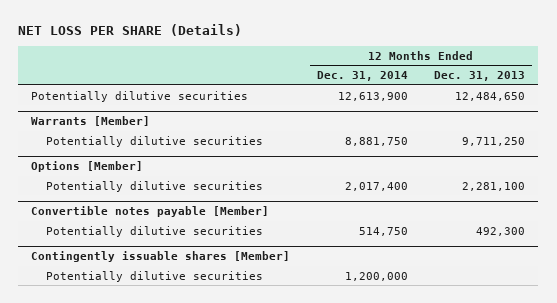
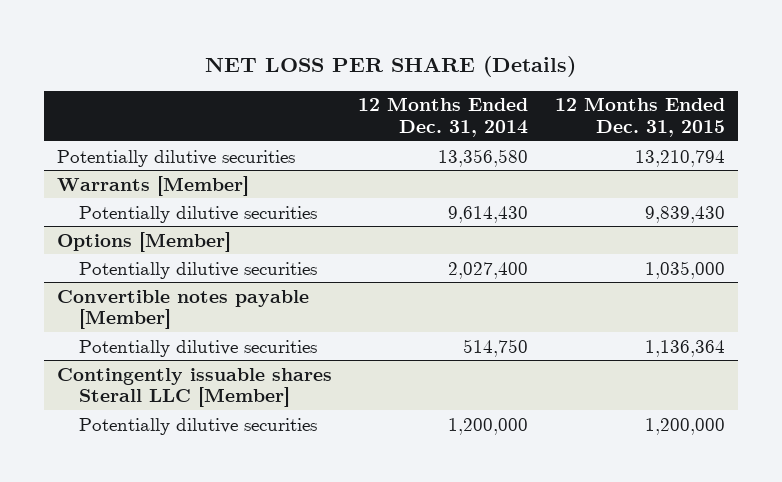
- | 12 Months Ended Dec. 31, 2014 | 12 Months Ended Dec. 31, 2013
+ | 12 Months Ended Dec. 31, 2014 | 12 Months Ended Dec. 31, 2015
- Potentially dilutive securities | 12,613,900 | 12,484,650
+ Potentially dilutive securities | 13,356,580 | 13,210,794
@ Warrants [Member]
- Potentially dilutive securities | 8,881,750 | 9,711,250
+ Potentially dilutive securities | 9,614,430 | 9,839,430
@ Options [Member]
- Potentially dilutive securities | 2,017,400 | 2,281,100
+ Potentially dilutive securities | 2,027,400 | 1,035,000
- Contingently issuable shares [Member]
+ Contingently issuable shares Sterall LLC [Member]

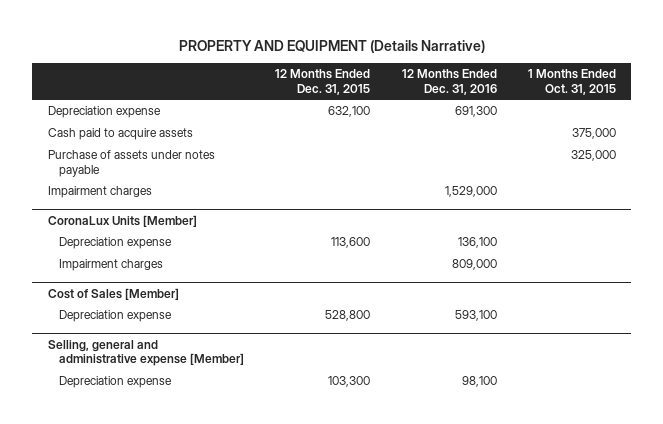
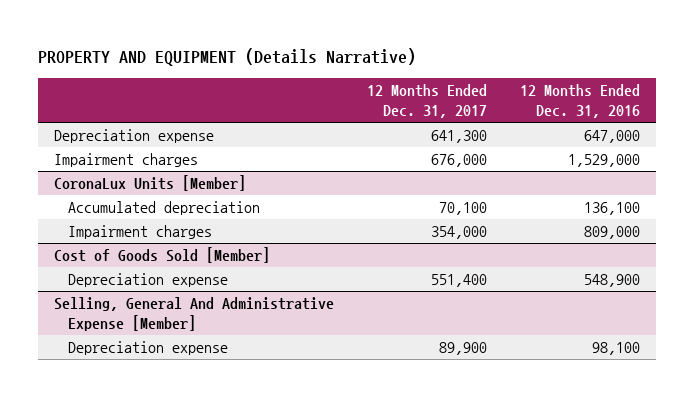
- | 12 Months Ended Dec. 31, 2015 | 12 Months Ended Dec. 31, 2016 | 1 Months Ended Oct. 31, 2015
+ | 12 Months Ended Dec. 31, 2017 | 12 Months Ended Dec. 31, 2016
- Depreciation expense | 632,100 | 691,300 |
- Cash paid to acquire assets | | | 375,000
- Purchase of assets under notes payable | | | 325,000
+ Depreciation expense | 641,300 | 647,000
@ CoronaLux Units [Member]
- Depreciation expense | 113,600 | 136,100 |
+ Accumulated depreciation | 70,100 | 136,100
- Cost of Sales [Member]
- Depreciation expense | 528,800 | 593,100 |
- Selling, general and administrative expense [Member]
+ Cost of Goods Sold [Member]
+ Depreciation expense | 551,400 | 548,900
+ Selling, General And Administrative Expense [Member]

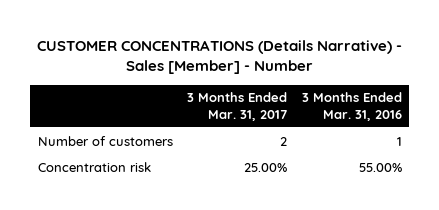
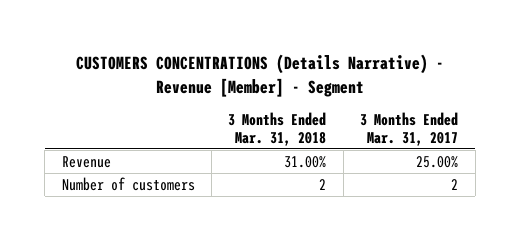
- CUSTOMER CONCENTRATIONS (Details Narrative) - Sales [Member] - Number
+ CUSTOMERS CONCENTRATIONS (Details Narrative) - Revenue [Member] - Segment
- | 3 Months Ended Mar. 31, 2017 | 3 Months Ended Mar. 31, 2016
+ | 3 Months Ended Mar. 31, 2018 | 3 Months Ended Mar. 31, 2017
+ Revenue | 31.00% | 25.00%
- Concentration risk | 25.00% | 55.00%

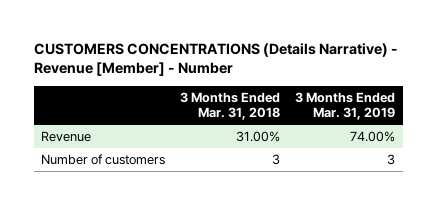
- CUSTOMERS CONCENTRATIONS (Details Narrative) - Revenue [Member] - Segment
+ CUSTOMERS CONCENTRATIONS (Details Narrative) - Revenue [Member] - Number
- | 3 Months Ended Mar. 31, 2018 | 3 Months Ended Mar. 31, 2017
+ | 3 Months Ended Mar. 31, 2018 | 3 Months Ended Mar. 31, 2019
- Number of customers | 2 | 2
+ Number of customers | 3 | 3

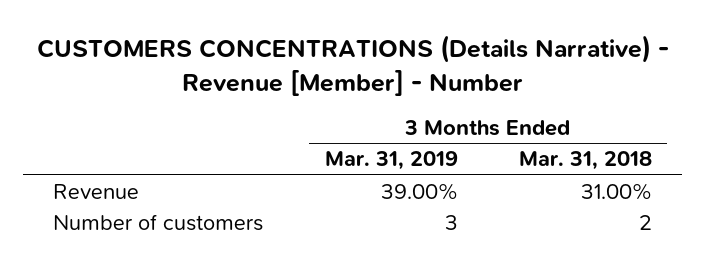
- | 3 Months Ended Mar. 31, 2018 | 3 Months Ended Mar. 31, 2019
+ | 3 Months Ended Mar. 31, 2019 | 3 Months Ended Mar. 31, 2018
- Revenue | 31.00% | 74.00%
- Number of customers | 3 | 3
+ Revenue | 39.00% | 31.00%
+ Number of customers | 3 | 2

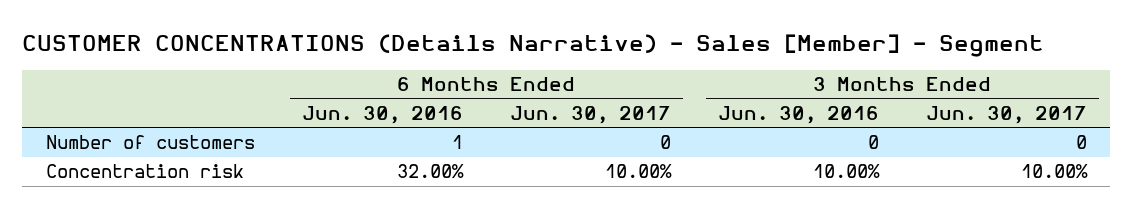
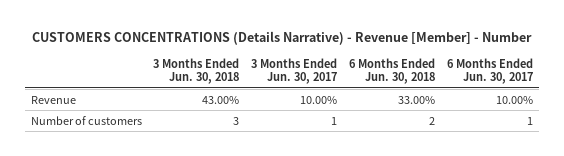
- CUSTOMER CONCENTRATIONS (Details Narrative) - Sales [Member] - Segment
+ CUSTOMERS CONCENTRATIONS (Details Narrative) - Revenue [Member] - Number
- | 6 Months Ended Jun. 30, 2016 | 6 Months Ended Jun. 30, 2017 | 3 Months Ended Jun. 30, 2016 | 3 Months Ended Jun. 30, 2017
+ | 3 Months Ended Jun. 30, 2018 | 3 Months Ended Jun. 30, 2017 | 6 Months Ended Jun. 30, 2018 | 6 Months Ended Jun. 30, 2017
- Number of customers | 1 | 0 | 0 | 0
- Concentration risk | 32.00% | 10.00% | 10.00% | 10.00%
+ Revenue | 43.00% | 10.00% | 33.00% | 10.00%
+ Number of customers | 3 | 1 | 2 | 1

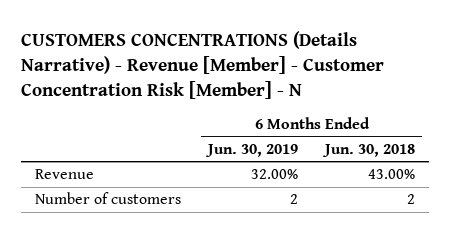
- CUSTOMERS CONCENTRATIONS (Details Narrative) - Revenue [Member] - Number
+ CUSTOMERS CONCENTRATIONS (Details Narrative) - Revenue [Member] - Customer Concentration Risk [Member] - N
- | 3 Months Ended Jun. 30, 2018 | 3 Months Ended Jun. 30, 2017 | 6 Months Ended Jun. 30, 2018 | 6 Months Ended Jun. 30, 2017
+ | 6 Months Ended Jun. 30, 2019 | 6 Months Ended Jun. 30, 2018
- Revenue | 43.00% | 10.00% | 33.00% | 10.00%
+ Revenue | 32.00% | 43.00%

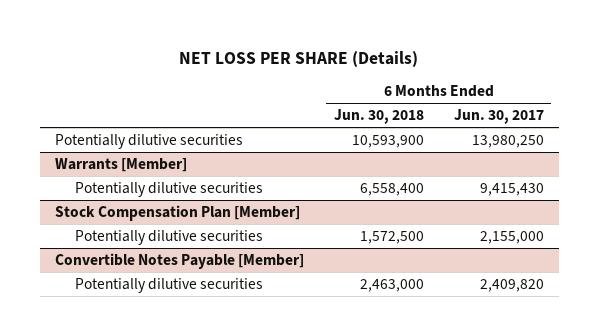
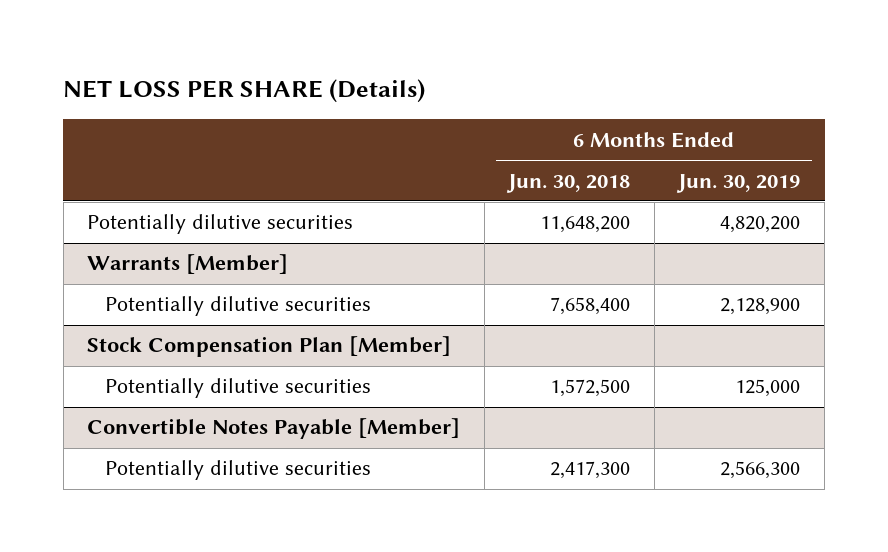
- | 6 Months Ended Jun. 30, 2018 | 6 Months Ended Jun. 30, 2017
+ | 6 Months Ended Jun. 30, 2018 | 6 Months Ended Jun. 30, 2019
- Potentially dilutive securities | 10,593,900 | 13,980,250
+ Potentially dilutive securities | 11,648,200 | 4,820,200
@ Warrants [Member]
- Potentially dilutive securities | 6,558,400 | 9,415,430
+ Potentially dilutive securities | 7,658,400 | 2,128,900
@ Convertible Notes Payable [Member]
- Potentially dilutive securities | 2,463,000 | 2,409,820
+ Potentially dilutive securities | 2,417,300 | 2,566,300

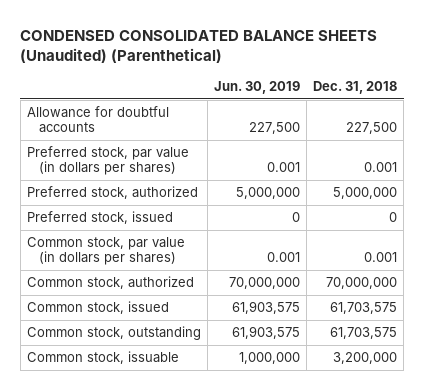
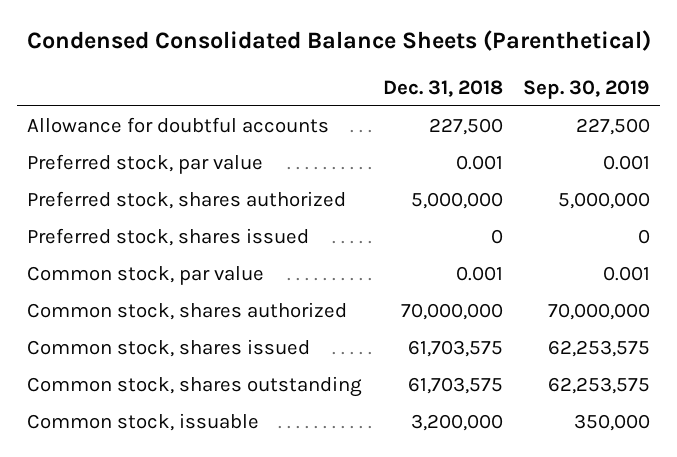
- CONDENSED CONSOLIDATED BALANCE SHEETS (Unaudited) (Parenthetical)
+ Condensed Consolidated Balance Sheets (Parenthetical)
- | Jun. 30, 2019 | Dec. 31, 2018
+ | Dec. 31, 2018 | Sep. 30, 2019
- Preferred stock, par value (in dollars per shares) | 0.001 | 0.001
- Preferred stock, authorized | 5,000,000 | 5,000,000
- Preferred stock, issued | 0 | 0
- Common stock, par value (in dollars per shares) | 0.001 | 0.001
- Common stock, authorized | 70,000,000 | 70,000,000
- Common stock, issued | 61,903,575 | 61,703,575
- Common stock, outstanding | 61,903,575 | 61,703,575
+ Preferred stock, par value | 0.001 | 0.001
+ Preferred stock, shares authorized | 5,000,000 | 5,000,000
+ Preferred stock, shares issued | 0 | 0
+ Common stock, par value | 0.001 | 0.001
+ Common stock, shares authorized | 70,000,000 | 70,000,000
+ Common stock, shares issued | 61,703,575 | 62,253,575
+ Common stock, shares outstanding | 61,703,575 | 62,253,575

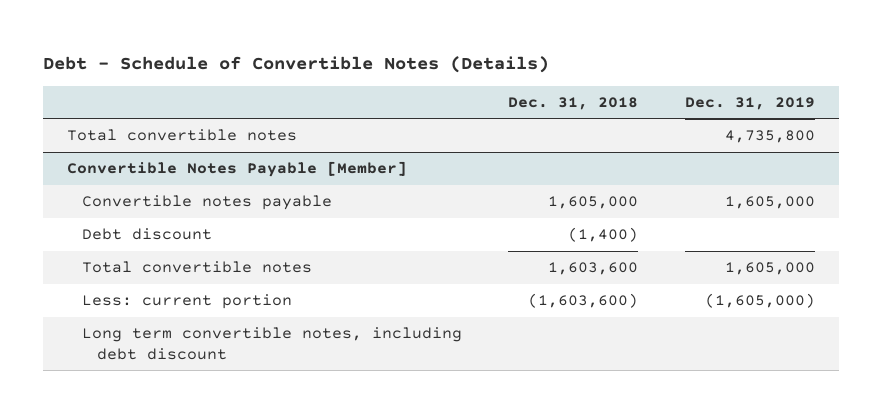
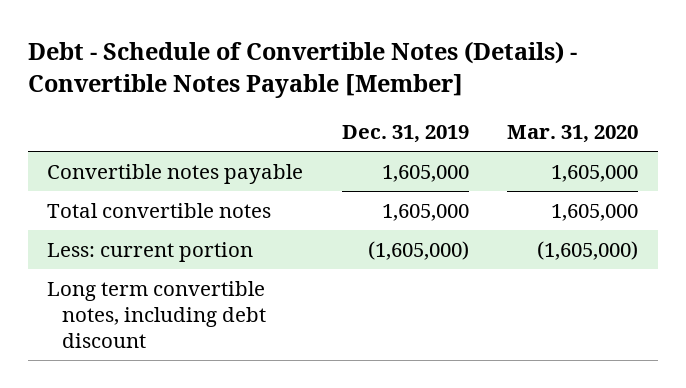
- Debt - Schedule of Convertible Notes (Details)
+ Debt - Schedule of Convertible Notes (Details) - Convertible Notes Payable [Member]
- | Dec. 31, 2018 | Dec. 31, 2019
+ | Dec. 31, 2019 | Mar. 31, 2020
- Total convertible notes | | 4,735,800
- Convertible Notes Payable [Member]
- Debt discount | (1,400) |

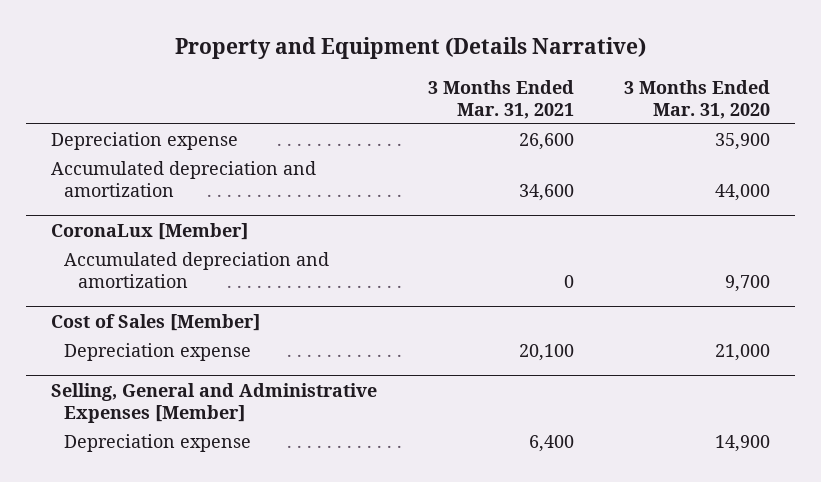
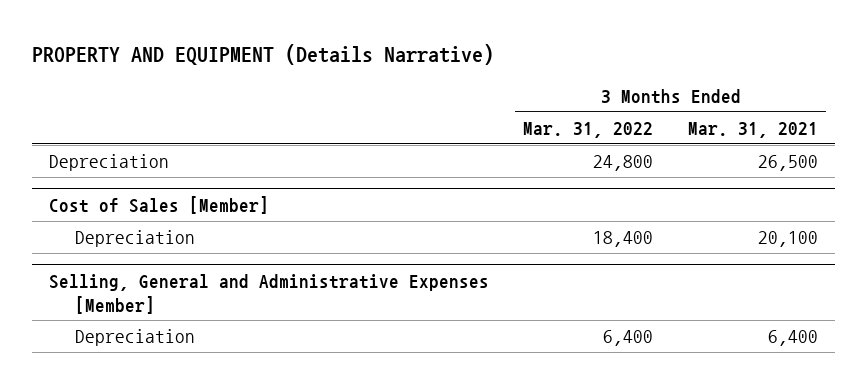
- Property and Equipment (Details Narrative)
+ PROPERTY AND EQUIPMENT (Details Narrative)
- | 3 Months Ended Mar. 31, 2021 | 3 Months Ended Mar. 31, 2020
+ | 3 Months Ended Mar. 31, 2022 | 3 Months Ended Mar. 31, 2021
- Depreciation expense | 26,600 | 35,900
- Accumulated depreciation and amortization | 34,600 | 44,000
- CoronaLux [Member]
- Accumulated depreciation and amortization | 0 | 9,700
+ Depreciation | 24,800 | 26,500
@ Cost of Sales [Member]
- Depreciation expense | 20,100 | 21,000
+ Depreciation | 18,400 | 20,100
@ Selling, General and Administrative Expenses [Member]
- Depreciation expense | 6,400 | 14,900
+ Depreciation | 6,400 | 6,400

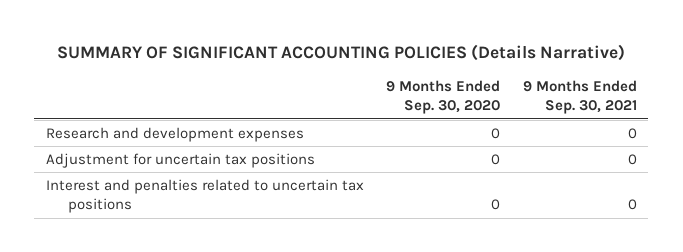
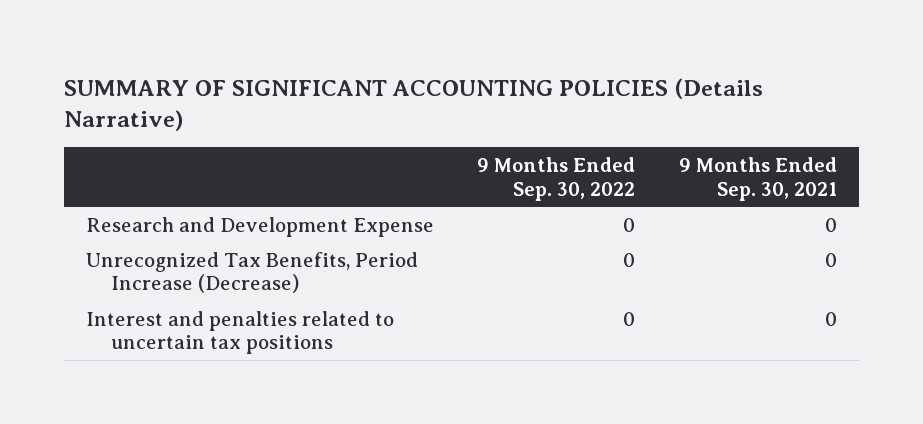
- | 9 Months Ended Sep. 30, 2020 | 9 Months Ended Sep. 30, 2021
+ | 9 Months Ended Sep. 30, 2022 | 9 Months Ended Sep. 30, 2021
- Research and development expenses | 0 | 0
- Adjustment for uncertain tax positions | 0 | 0
+ Research and Development Expense | 0 | 0
+ Unrecognized Tax Benefits, Period Increase (Decrease) | 0 | 0

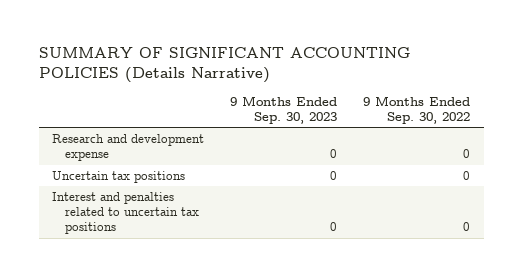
- | 9 Months Ended Sep. 30, 2022 | 9 Months Ended Sep. 30, 2021
+ | 9 Months Ended Sep. 30, 2023 | 9 Months Ended Sep. 30, 2022
- Research and Development Expense | 0 | 0
- Unrecognized Tax Benefits, Period Increase (Decrease) | 0 | 0
+ Research and development expense | 0 | 0
+ Uncertain tax positions | 0 | 0

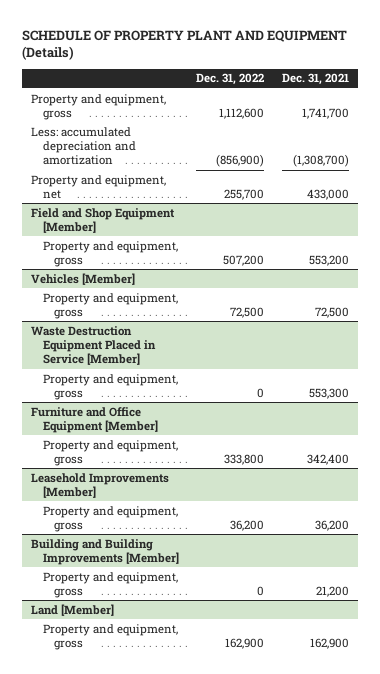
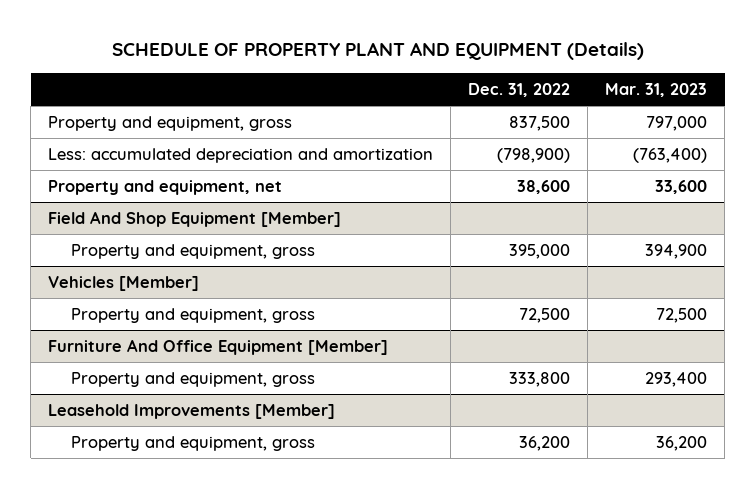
- | Dec. 31, 2022 | Dec. 31, 2021
+ | Dec. 31, 2022 | Mar. 31, 2023
- Property and equipment, gross | 1,112,600 | 1,741,700
- Less: accumulated depreciation and amortization | (856,900) | (1,308,700)
- Property and equipment, net | 255,700 | 433,000
- Field and Shop Equipment [Member]
- Property and equipment, gross | 507,200 | 553,200
+ Property and equipment, gross | 837,500 | 797,000
+ Less: accumulated depreciation and amortization | (798,900) | (763,400)
+ Property and equipment, net | 38,600 | 33,600
+ Field And Shop Equipment [Member]
+ Property and equipment, gross | 395,000 | 394,900
- Waste Destruction Equipment Placed in Service [Member]
- Property and equipment, gross | 0 | 553,300
- Furniture and Office Equipment [Member]
+ Furniture And Office Equipment [Member]
- Building and Building Improvements [Member]
- Property and equipment, gross | 0 | 21,200
- Land [Member]
- Property and equipment, gross | 162,900 | 162,900

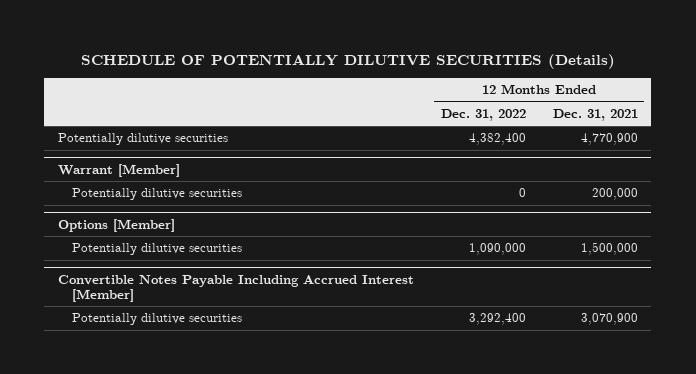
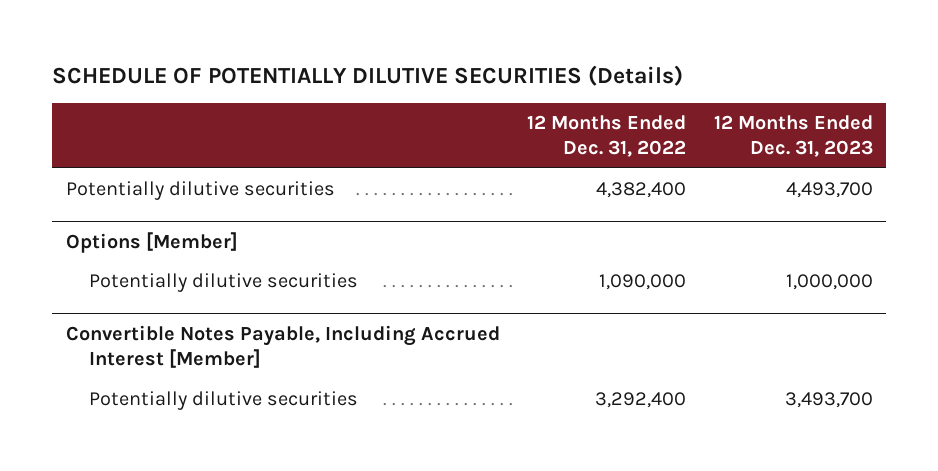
- | 12 Months Ended Dec. 31, 2022 | 12 Months Ended Dec. 31, 2021
+ | 12 Months Ended Dec. 31, 2022 | 12 Months Ended Dec. 31, 2023
- Warrant [Member]
- Potentially dilutive securities | 0 | 200,000
- Convertible Notes Payable Including Accrued Interest [Member]
+ Convertible Notes Payable, Including Accrued Interest [Member]

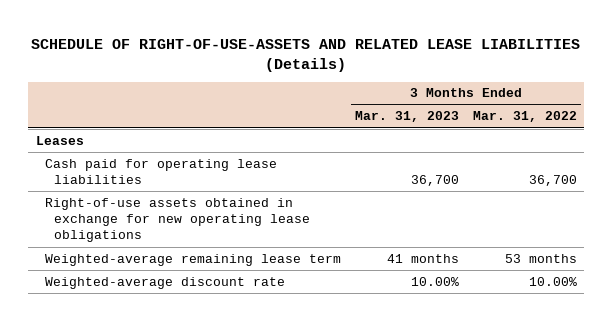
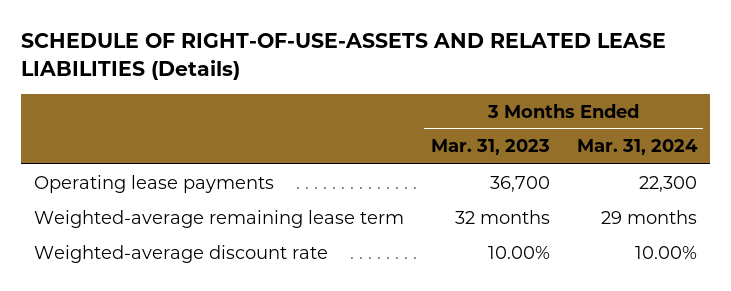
- | 3 Months Ended Mar. 31, 2023 | 3 Months Ended Mar. 31, 2022
+ | 3 Months Ended Mar. 31, 2023 | 3 Months Ended Mar. 31, 2024
- Leases
- Cash paid for operating lease liabilities | 36,700 | 36,700
- Right-of-use assets obtained in exchange for new operating lease obligations
- Weighted-average remaining lease term | 41 months | 53 months
+ Operating lease payments | 36,700 | 22,300
+ Weighted-average remaining lease term | 32 months | 29 months

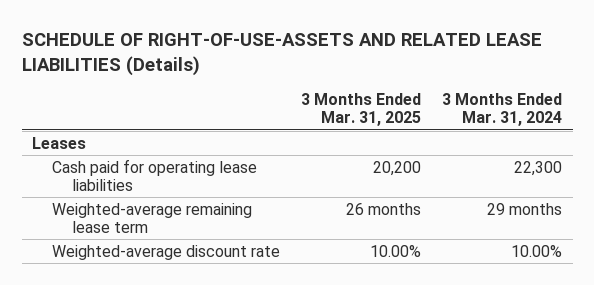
- | 3 Months Ended Mar. 31, 2023 | 3 Months Ended Mar. 31, 2024
+ | 3 Months Ended Mar. 31, 2025 | 3 Months Ended Mar. 31, 2024
- Operating lease payments | 36,700 | 22,300
+ Leases
+ Cash paid for operating lease liabilities | 20,200 | 22,300

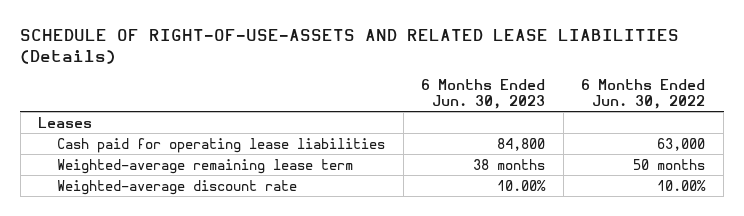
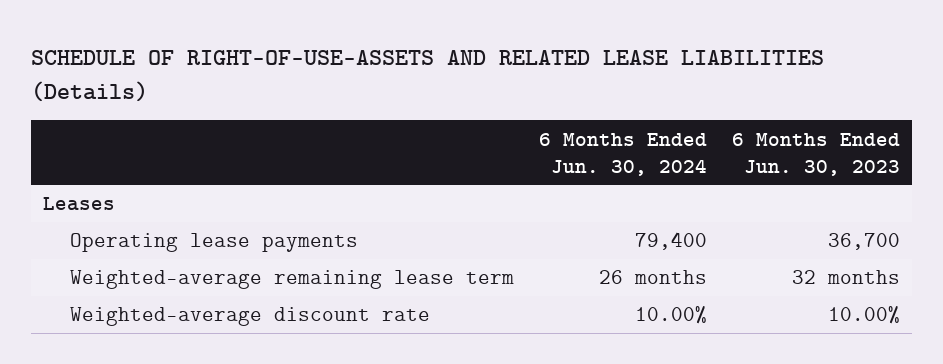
- | 6 Months Ended Jun. 30, 2023 | 6 Months Ended Jun. 30, 2022
+ | 6 Months Ended Jun. 30, 2024 | 6 Months Ended Jun. 30, 2023
- Cash paid for operating lease liabilities | 84,800 | 63,000
- Weighted-average remaining lease term | 38 months | 50 months
+ Operating lease payments | 79,400 | 36,700
+ Weighted-average remaining lease term | 26 months | 32 months

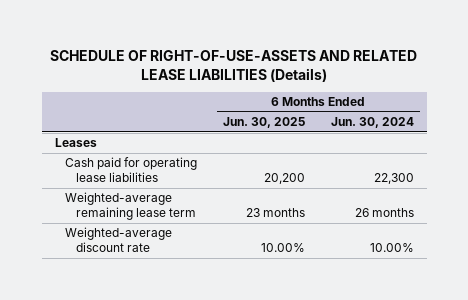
- | 6 Months Ended Jun. 30, 2024 | 6 Months Ended Jun. 30, 2023
+ | 6 Months Ended Jun. 30, 2025 | 6 Months Ended Jun. 30, 2024
- Operating lease payments | 79,400 | 36,700
+ Cash paid for operating lease liabilities | 20,200 | 22,300

